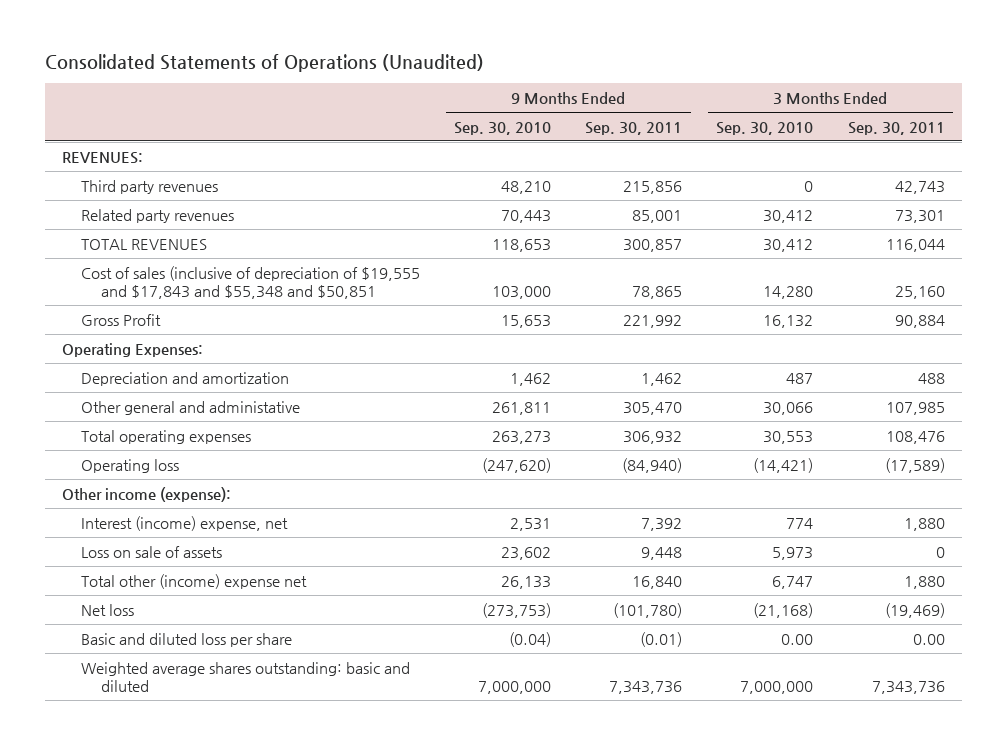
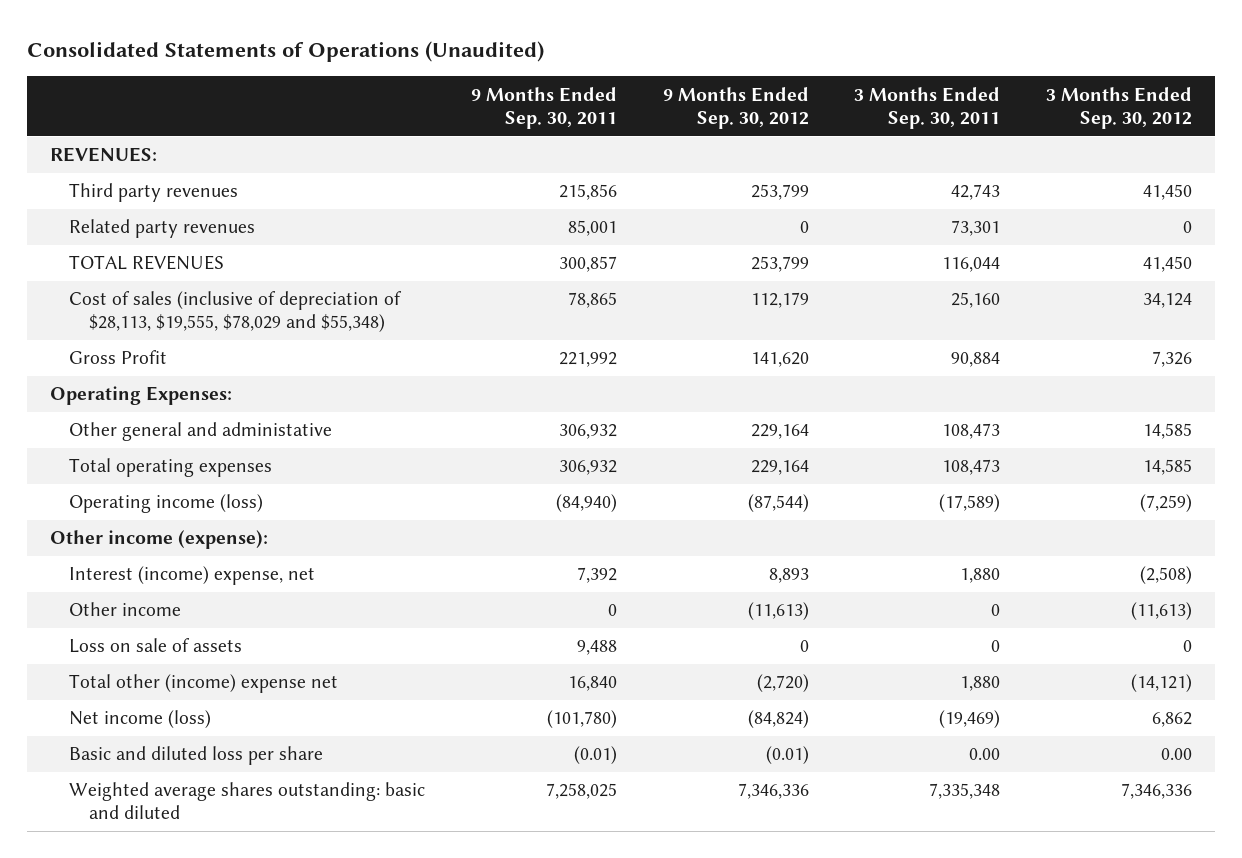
- | 9 Months Ended Sep. 30, 2010 | 9 Months Ended Sep. 30, 2011 | 3 Months Ended Sep. 30, 2010 | 3 Months Ended Sep. 30, 2011
+ | 9 Months Ended Sep. 30, 2011 | 9 Months Ended Sep. 30, 2012 | 3 Months Ended Sep. 30, 2011 | 3 Months Ended Sep. 30, 2012
- Cost of sales (inclusive of depreciation of $19,555 and $17,843 and $55,348 and $50,851 | 103,000 | 78,865 | 14,280 | 25,160
+ Cost of sales (inclusive of depreciation of $28,113, $19,555, $78,029 and $55,348) | 78,865 | 112,179 | 25,160 | 34,124
- Depreciation and amortization | 1,462 | 1,462 | 487 | 488
- Other general and administative | 261,811 | 305,470 | 30,066 | 107,985
- Total operating expenses | 263,273 | 306,932 | 30,553 | 108,476
- Operating loss | (247,620) | (84,940) | (14,421) | (17,589)
+ Other general and administative | 306,932 | 229,164 | 108,473 | 14,585
+ Total operating expenses | 306,932 | 229,164 | 108,473 | 14,585
+ Operating income (loss) | (84,940) | (87,544) | (17,589) | (7,259)
- Loss on sale of assets | 23,602 | 9,448 | 5,973 | 0
+ Other income | 0 | (11,613) | 0 | (11,613)
+ Loss on sale of assets | 9,488 | 0 | 0 | 0
- Net loss | (273,753) | (101,780) | (21,168) | (19,469)
+ Net income (loss) | (101,780) | (84,824) | (19,469) | 6,862
- Weighted average shares outstanding: basic and diluted | 7,000,000 | 7,343,736 | 7,000,000 | 7,343,736
+ Weighted average shares outstanding: basic and diluted | 7,258,025 | 7,346,336 | 7,335,348 | 7,346,336

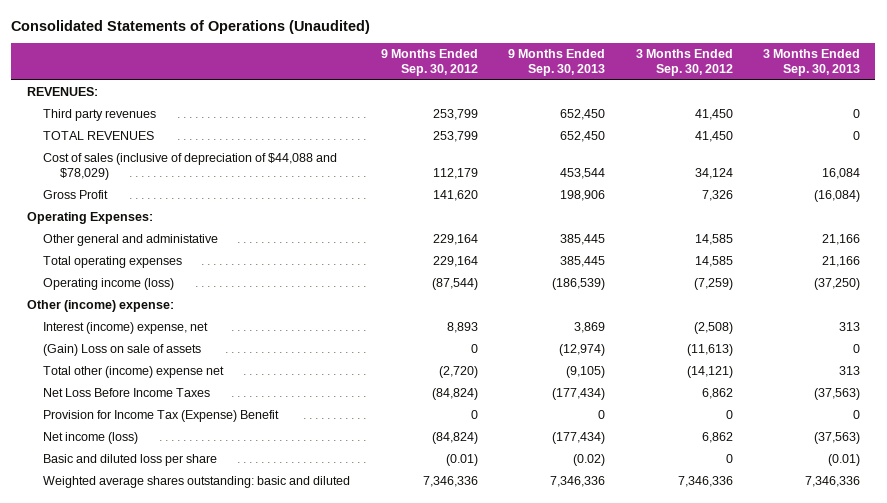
- | 9 Months Ended Sep. 30, 2011 | 9 Months Ended Sep. 30, 2012 | 3 Months Ended Sep. 30, 2011 | 3 Months Ended Sep. 30, 2012
+ | 9 Months Ended Sep. 30, 2012 | 9 Months Ended Sep. 30, 2013 | 3 Months Ended Sep. 30, 2012 | 3 Months Ended Sep. 30, 2013
- Related party revenues | 85,001 | 0 | 73,301 | 0
- Cost of sales (inclusive of depreciation of $28,113, $19,555, $78,029 and $55,348) | 78,865 | 112,179 | 25,160 | 34,124
+ Cost of sales (inclusive of depreciation of $44,088 and $78,029) | 112,179 | 453,544 | 34,124 | 16,084
- Other income (expense):
+ Other (income) expense:
- Other income | 0 | (11,613) | 0 | (11,613)
- Loss on sale of assets | 9,488 | 0 | 0 | 0
+ (Gain) Loss on sale of assets | 0 | (12,974) | (11,613) | 0
+ Net Loss Before Income Taxes | (84,824) | (177,434) | 6,862 | (37,563)
+ Provision for Income Tax (Expense) Benefit | 0 | 0 | 0 | 0
- Basic and diluted loss per share | (0.01) | (0.01) | 0.00 | 0.00
+ Basic and diluted loss per share | (0.01) | (0.02) | 0 | (0.01)

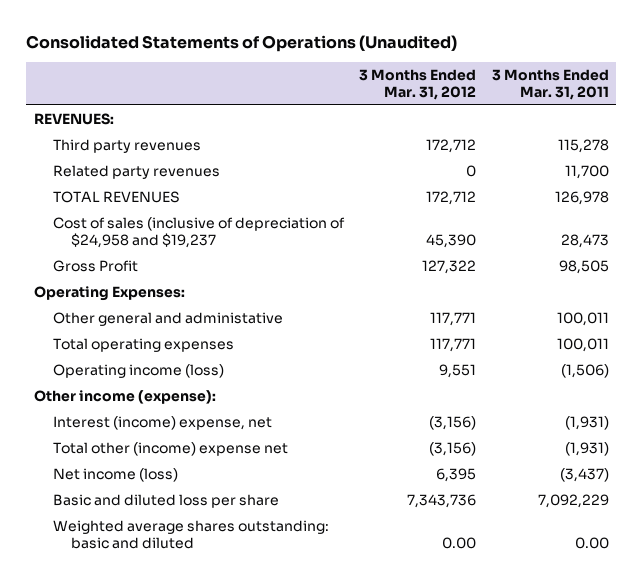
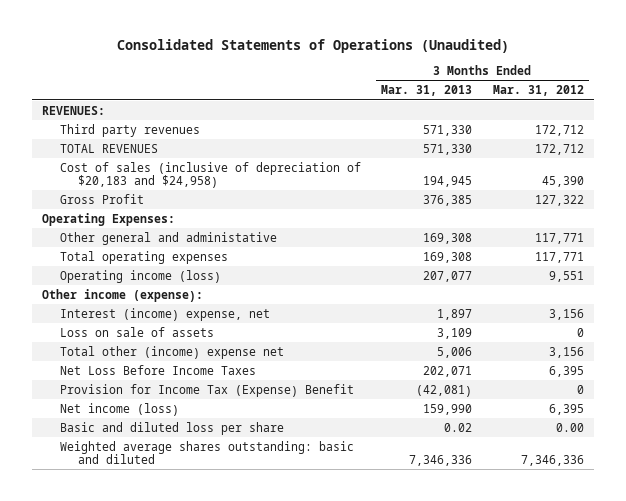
- | 3 Months Ended Mar. 31, 2012 | 3 Months Ended Mar. 31, 2011
+ | 3 Months Ended Mar. 31, 2013 | 3 Months Ended Mar. 31, 2012
- Related party revenues | 0 | 11,700
- Cost of sales (inclusive of depreciation of $24,958 and $19,237 | 45,390 | 28,473
+ Cost of sales (inclusive of depreciation of $20,183 and $24,958) | 194,945 | 45,390
- Interest (income) expense, net | (3,156) | (1,931)
- Total other (income) expense net | (3,156) | (1,931)
+ Interest (income) expense, net | 1,897 | 3,156
+ Loss on sale of assets | 3,109 | 0
+ Total other (income) expense net | 5,006 | 3,156
+ Net Loss Before Income Taxes | 202,071 | 6,395
+ Provision for Income Tax (Expense) Benefit | (42,081) | 0
- Basic and diluted loss per share | 7,343,736 | 7,092,229
- Weighted average shares outstanding: basic and diluted | 0.00 | 0.00
+ Basic and diluted loss per share | 0.02 | 0.00
+ Weighted average shares outstanding: basic and diluted | 7,346,336 | 7,346,336

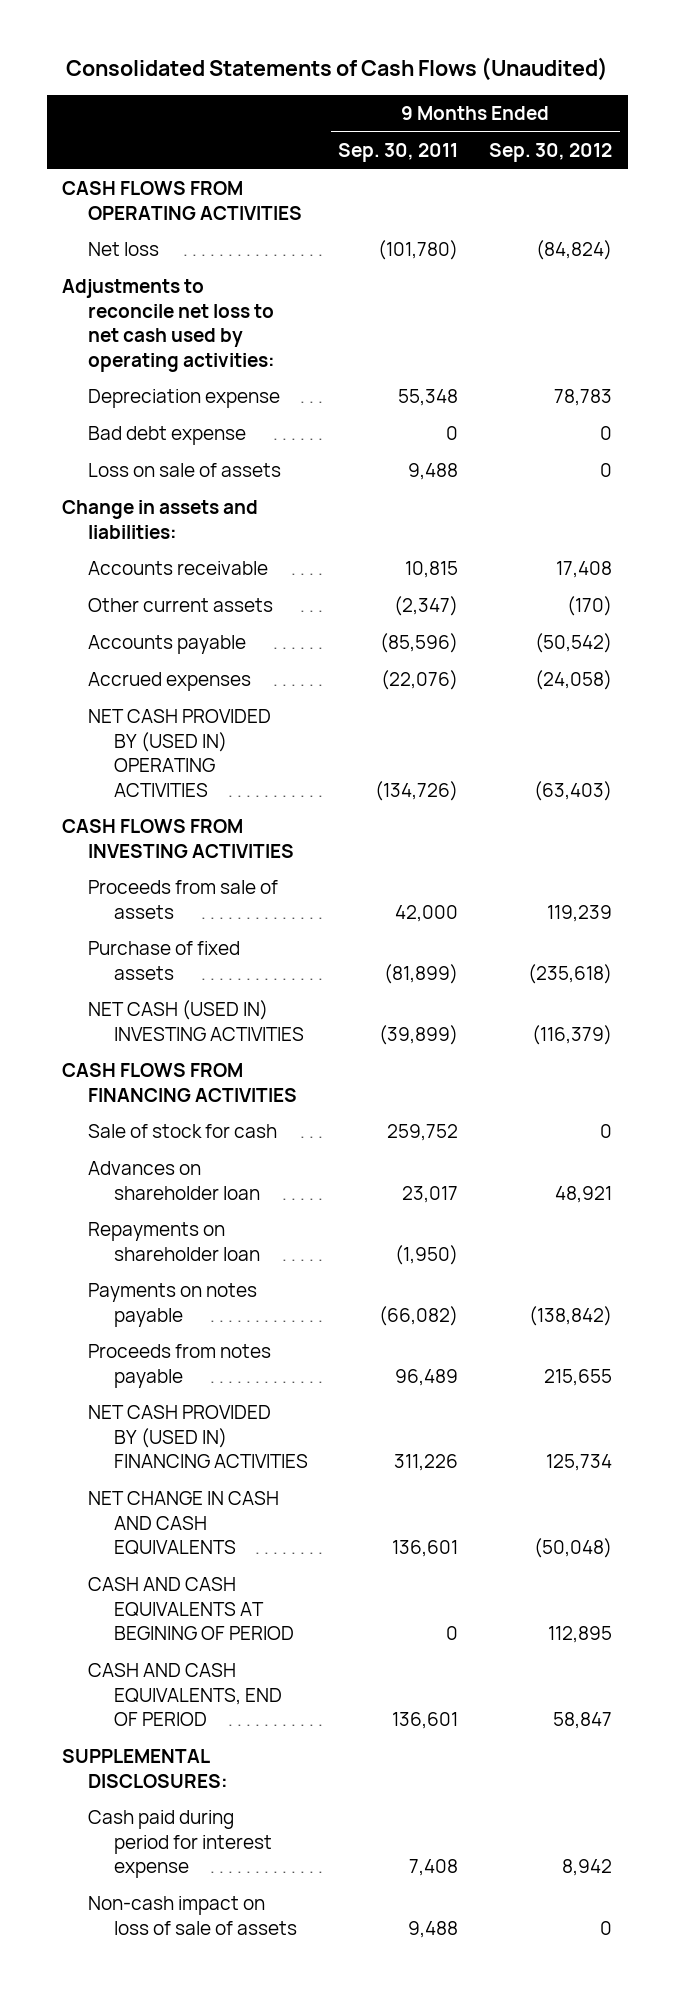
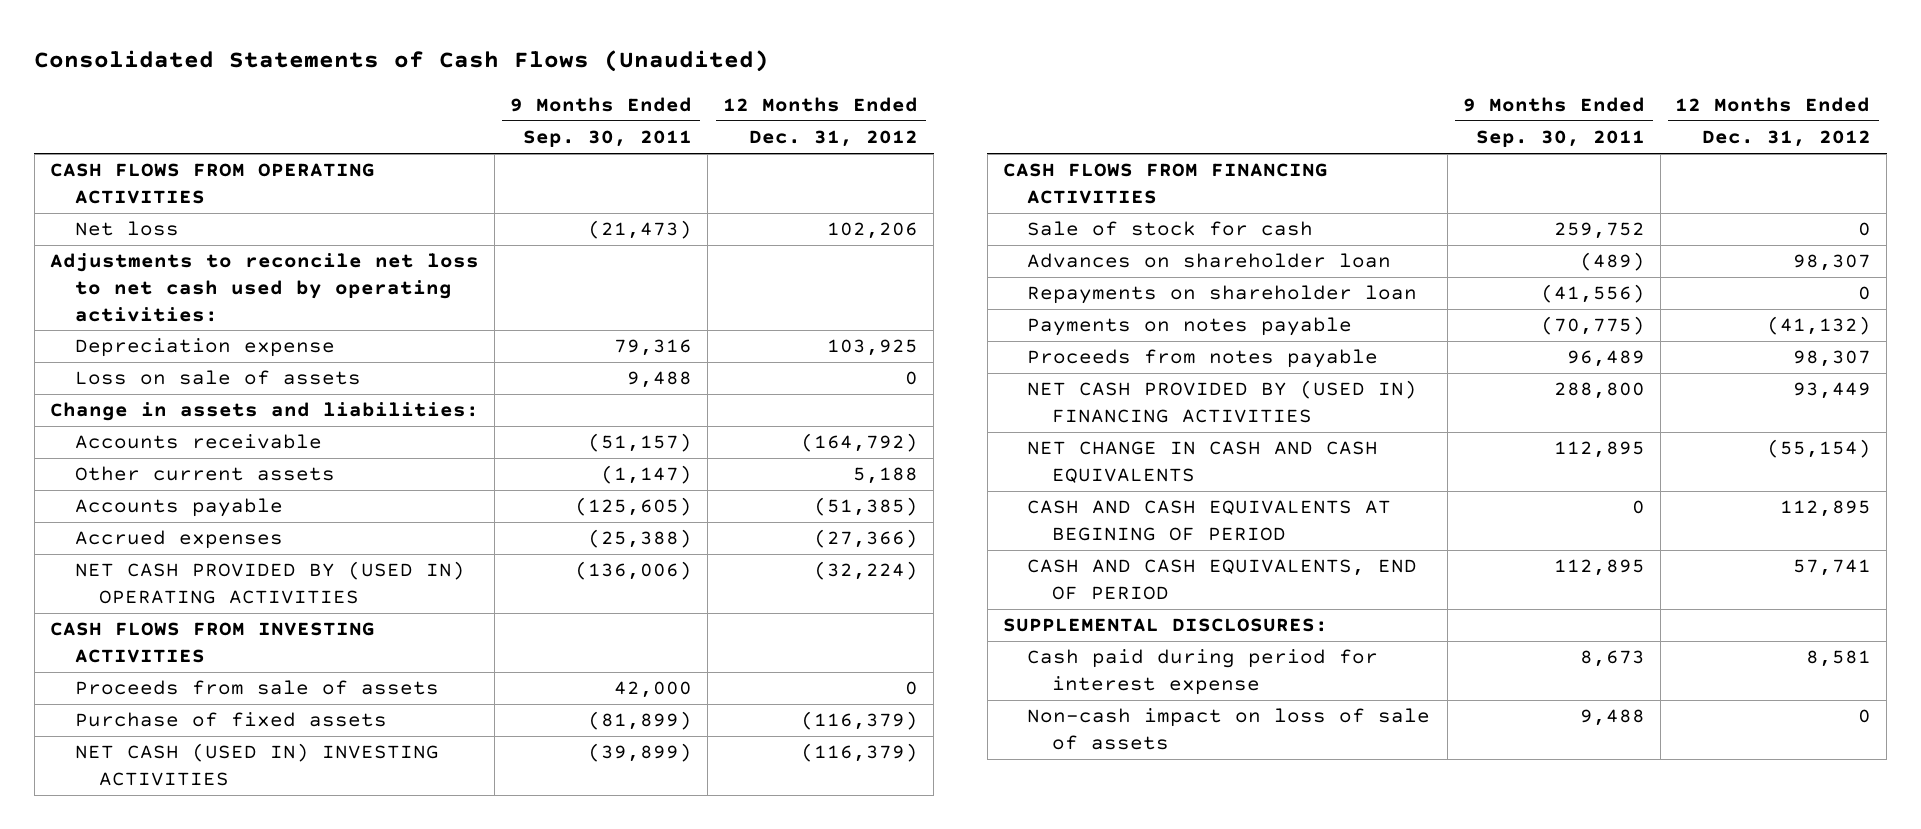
- | 9 Months Ended Sep. 30, 2011 | 9 Months Ended Sep. 30, 2012
+ | 9 Months Ended Sep. 30, 2011 | 12 Months Ended Dec. 31, 2012
- Net loss | (101,780) | (84,824)
+ Net loss | (21,473) | 102,206
- Depreciation expense | 55,348 | 78,783
- Bad debt expense | 0 | 0
+ Depreciation expense | 79,316 | 103,925
- Accounts receivable | 10,815 | 17,408
- Other current assets | (2,347) | (170)
- Accounts payable | (85,596) | (50,542)
- Accrued expenses | (22,076) | (24,058)
- NET CASH PROVIDED BY (USED IN) OPERATING ACTIVITIES | (134,726) | (63,403)
+ Accounts receivable | (51,157) | (164,792)
+ Other current assets | (1,147) | 5,188
+ Accounts payable | (125,605) | (51,385)
+ Accrued expenses | (25,388) | (27,366)
+ NET CASH PROVIDED BY (USED IN) OPERATING ACTIVITIES | (136,006) | (32,224)
- Advances on shareholder loan | 23,017 | 48,921
- Repayments on shareholder loan | (1,950) |
- Payments on notes payable | (66,082) | (138,842)
+ Advances on shareholder loan | (489) | 98,307
+ Repayments on shareholder loan | (41,556) | 0
+ Payments on notes payable | (70,775) | (41,132)
- NET CASH PROVIDED BY (USED IN) FINANCING ACTIVITIES | 311,226 | 125,734
- NET CHANGE IN CASH AND CASH EQUIVALENTS | 136,601 | (50,048)
+ NET CASH PROVIDED BY (USED IN) FINANCING ACTIVITIES | 288,800 | 93,449
+ NET CHANGE IN CASH AND CASH EQUIVALENTS | 112,895 | (55,154)
- CASH AND CASH EQUIVALENTS, END OF PERIOD | 136,601 | 58,847
+ CASH AND CASH EQUIVALENTS, END OF PERIOD | 112,895 | 57,741
- Cash paid during period for interest expense | 7,408 | 8,942
+ Cash paid during period for interest expense | 8,673 | 8,581

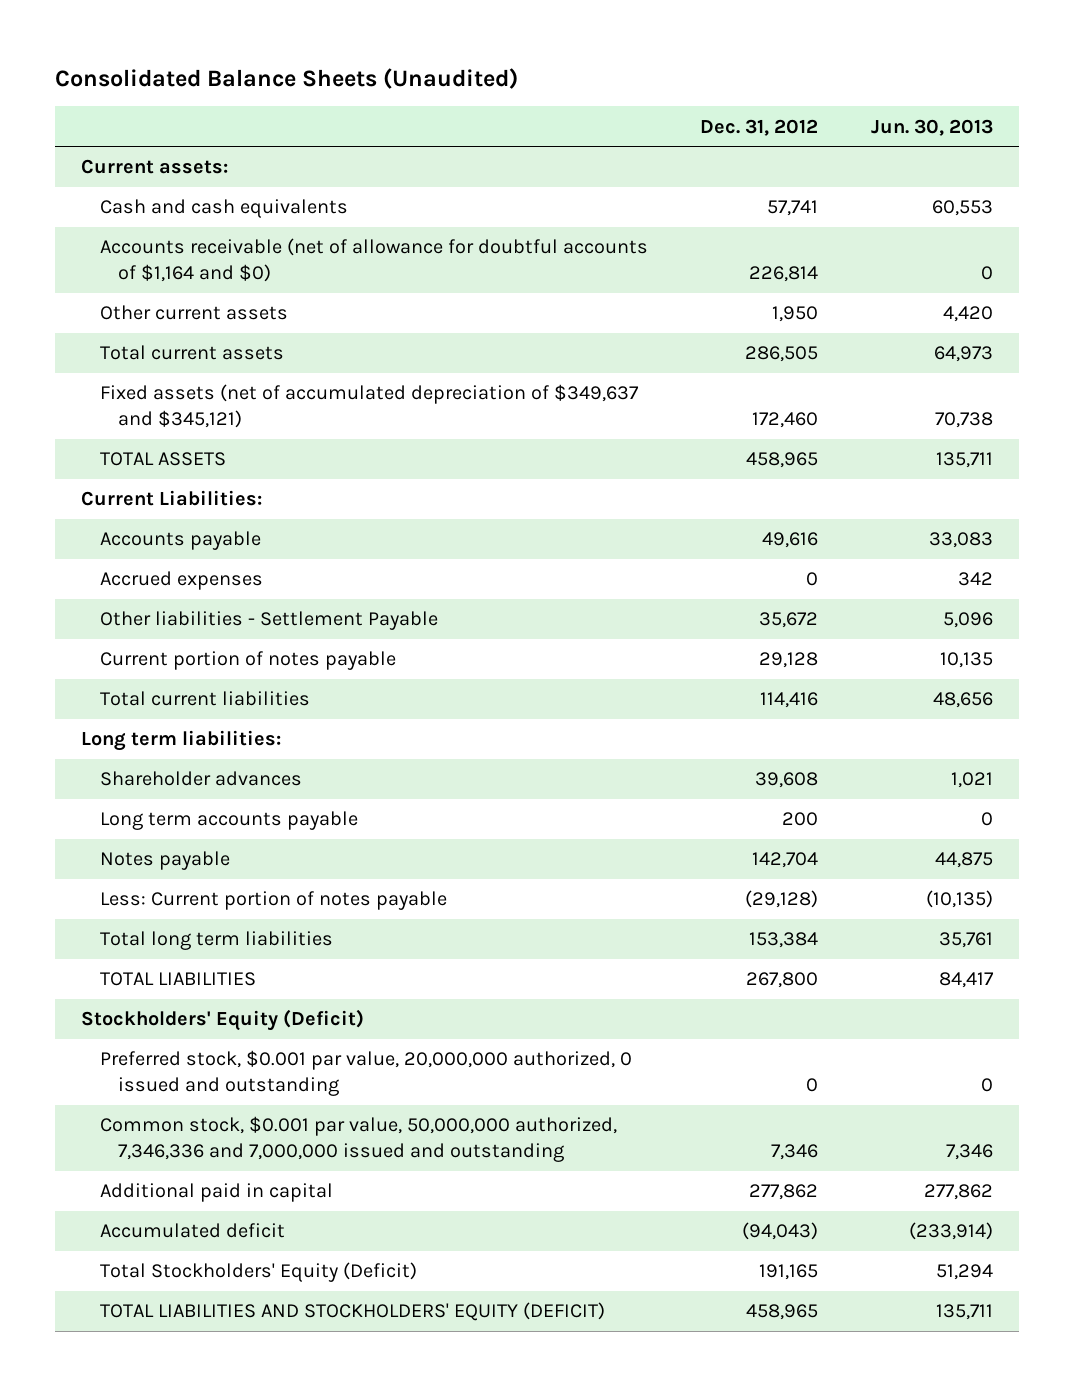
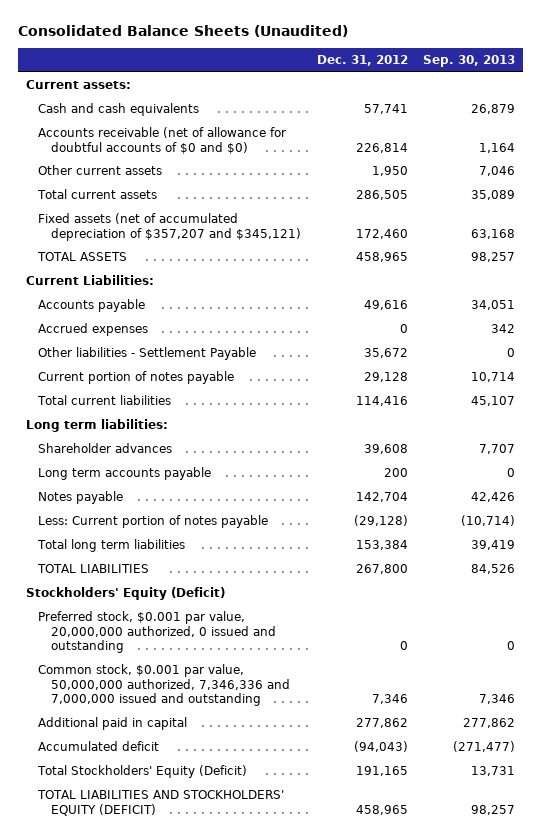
- | Dec. 31, 2012 | Jun. 30, 2013
+ | Dec. 31, 2012 | Sep. 30, 2013
- Accounts receivable (net of allowance for doubtful accounts of $1,164 and $0) | 226,814 | 0
+ Accounts receivable (net of allowance for doubtful accounts of $0 and $0) | 226,814 | 1,164
- Fixed assets (net of accumulated depreciation of $349,637 and $345,121) | 172,460 | 70,738
+ Fixed assets (net of accumulated depreciation of $357,207 and $345,121) | 172,460 | 63,168

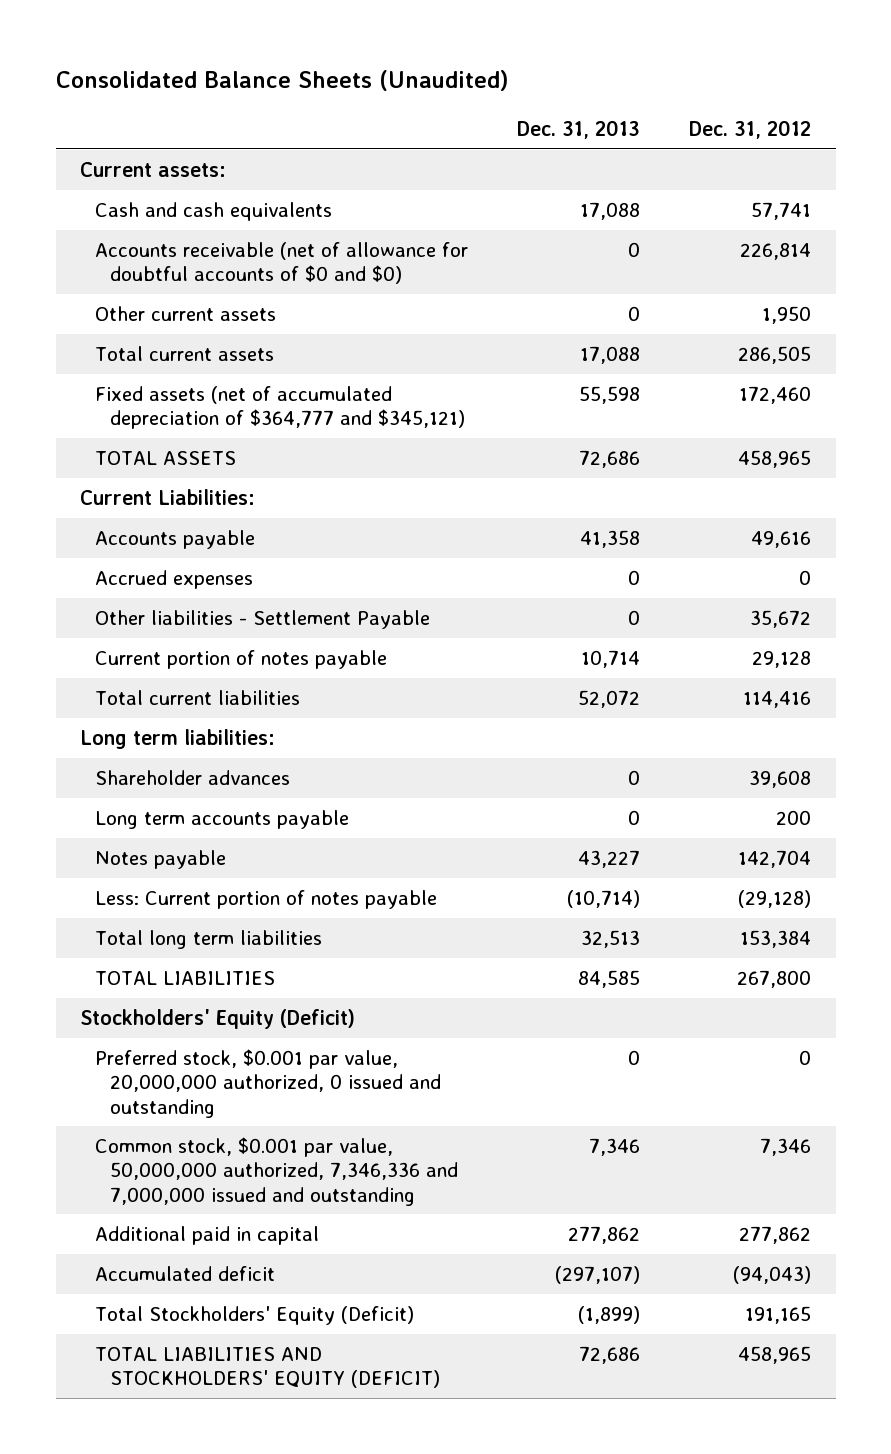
- | Dec. 31, 2012 | Sep. 30, 2013
+ | Dec. 31, 2013 | Dec. 31, 2012
- Fixed assets (net of accumulated depreciation of $357,207 and $345,121) | 172,460 | 63,168
+ Fixed assets (net of accumulated depreciation of $364,777 and $345,121) | 55,598 | 172,460

